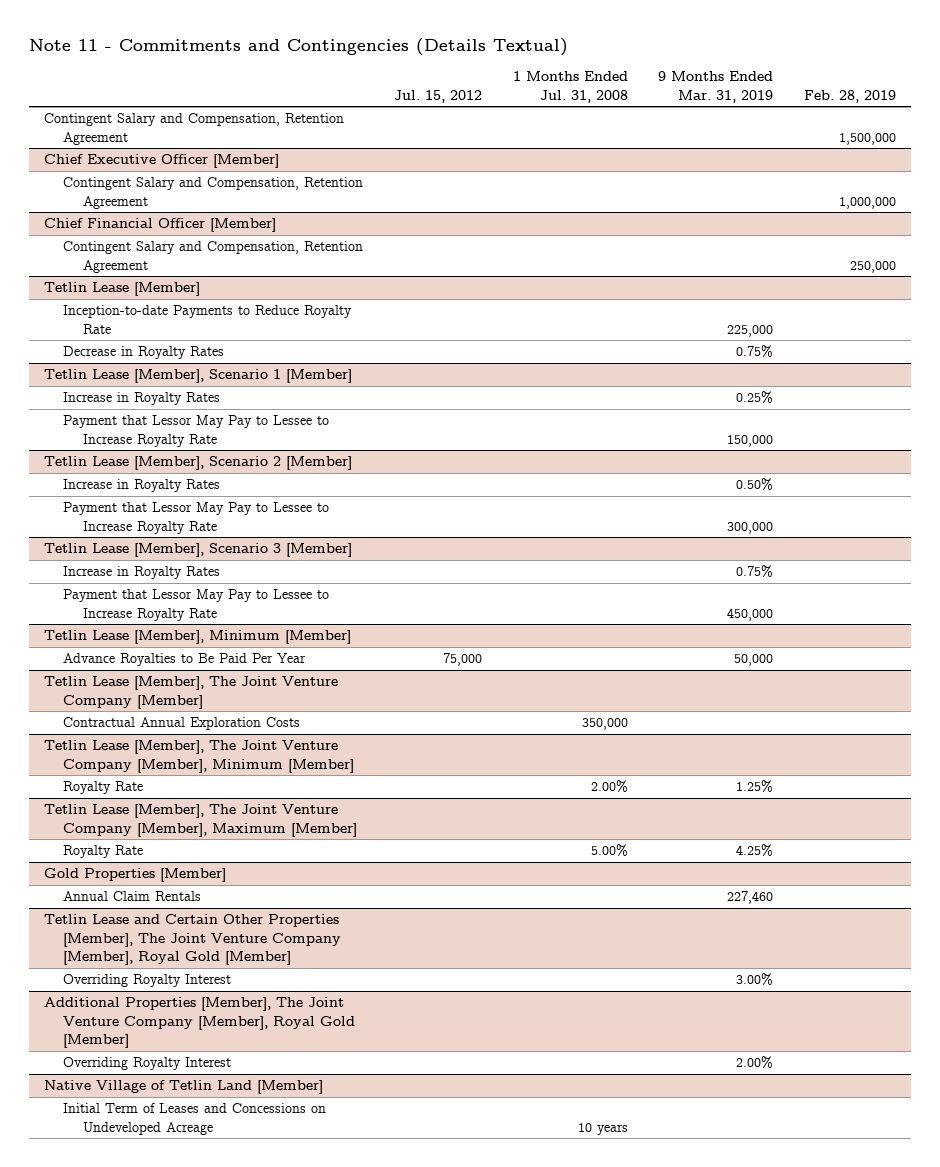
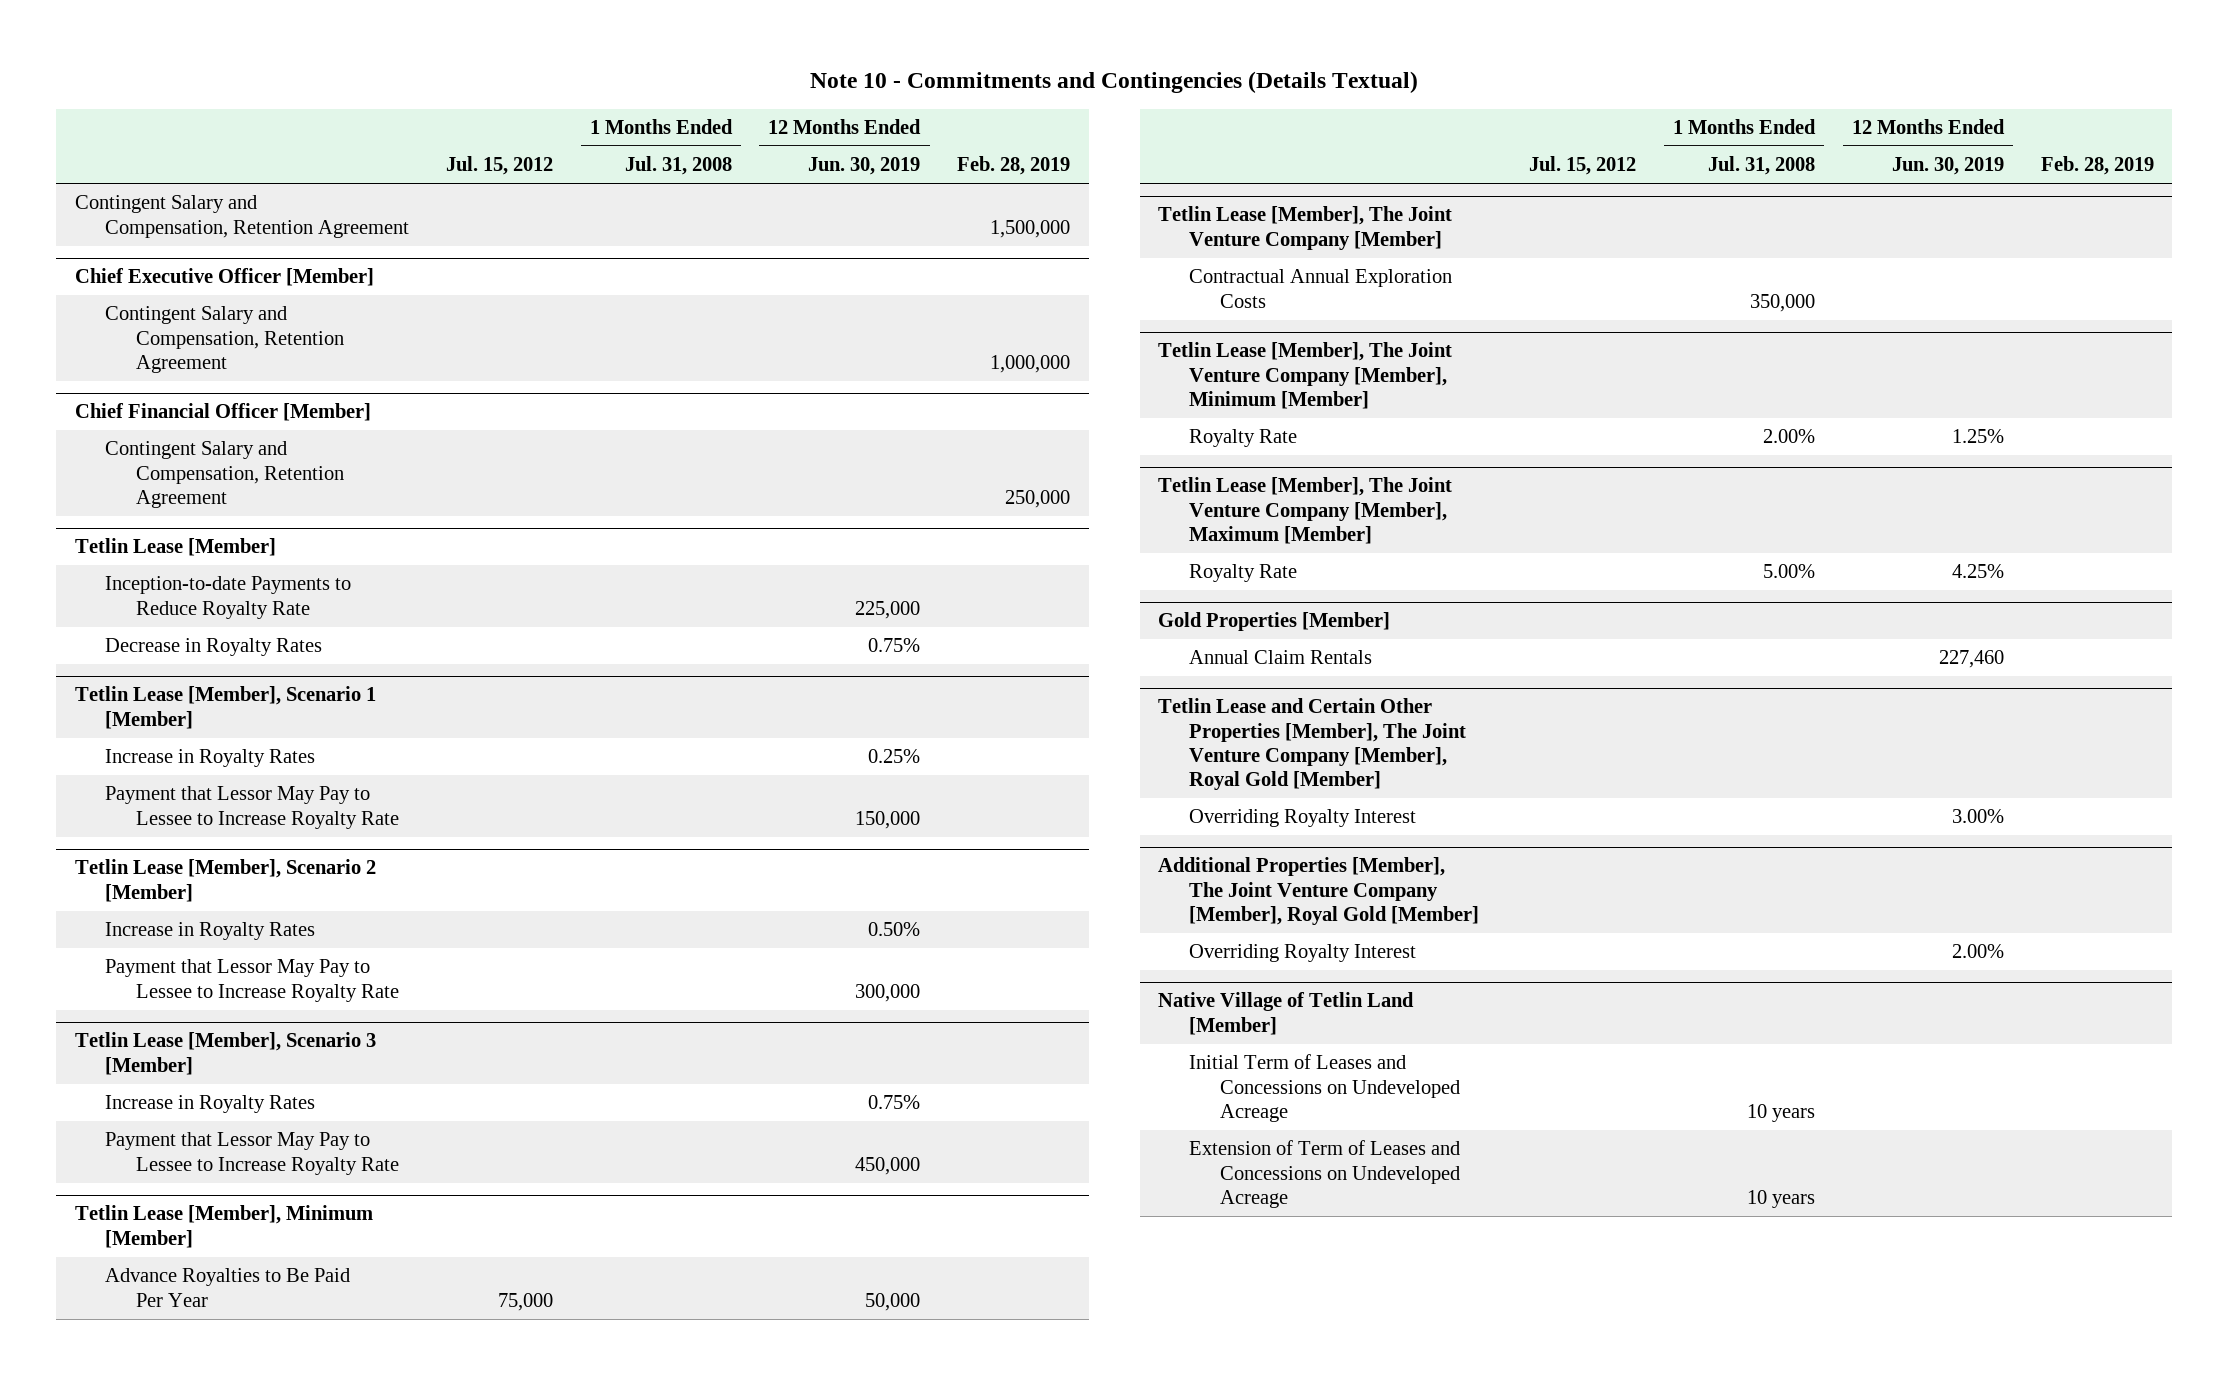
- Note 11 - Commitments and Contingencies (Details Textual)
+ Note 10 - Commitments and Contingencies (Details Textual)
- | Jul. 15, 2012 | 1 Months Ended Jul. 31, 2008 | 9 Months Ended Mar. 31, 2019 | Feb. 28, 2019
+ | Jul. 15, 2012 | 1 Months Ended Jul. 31, 2008 | 12 Months Ended Jun. 30, 2019 | Feb. 28, 2019
@ Native Village of Tetlin Land [Member]
+ Extension of Term of Leases and Concessions on Undeveloped Acreage | | 10 years | |

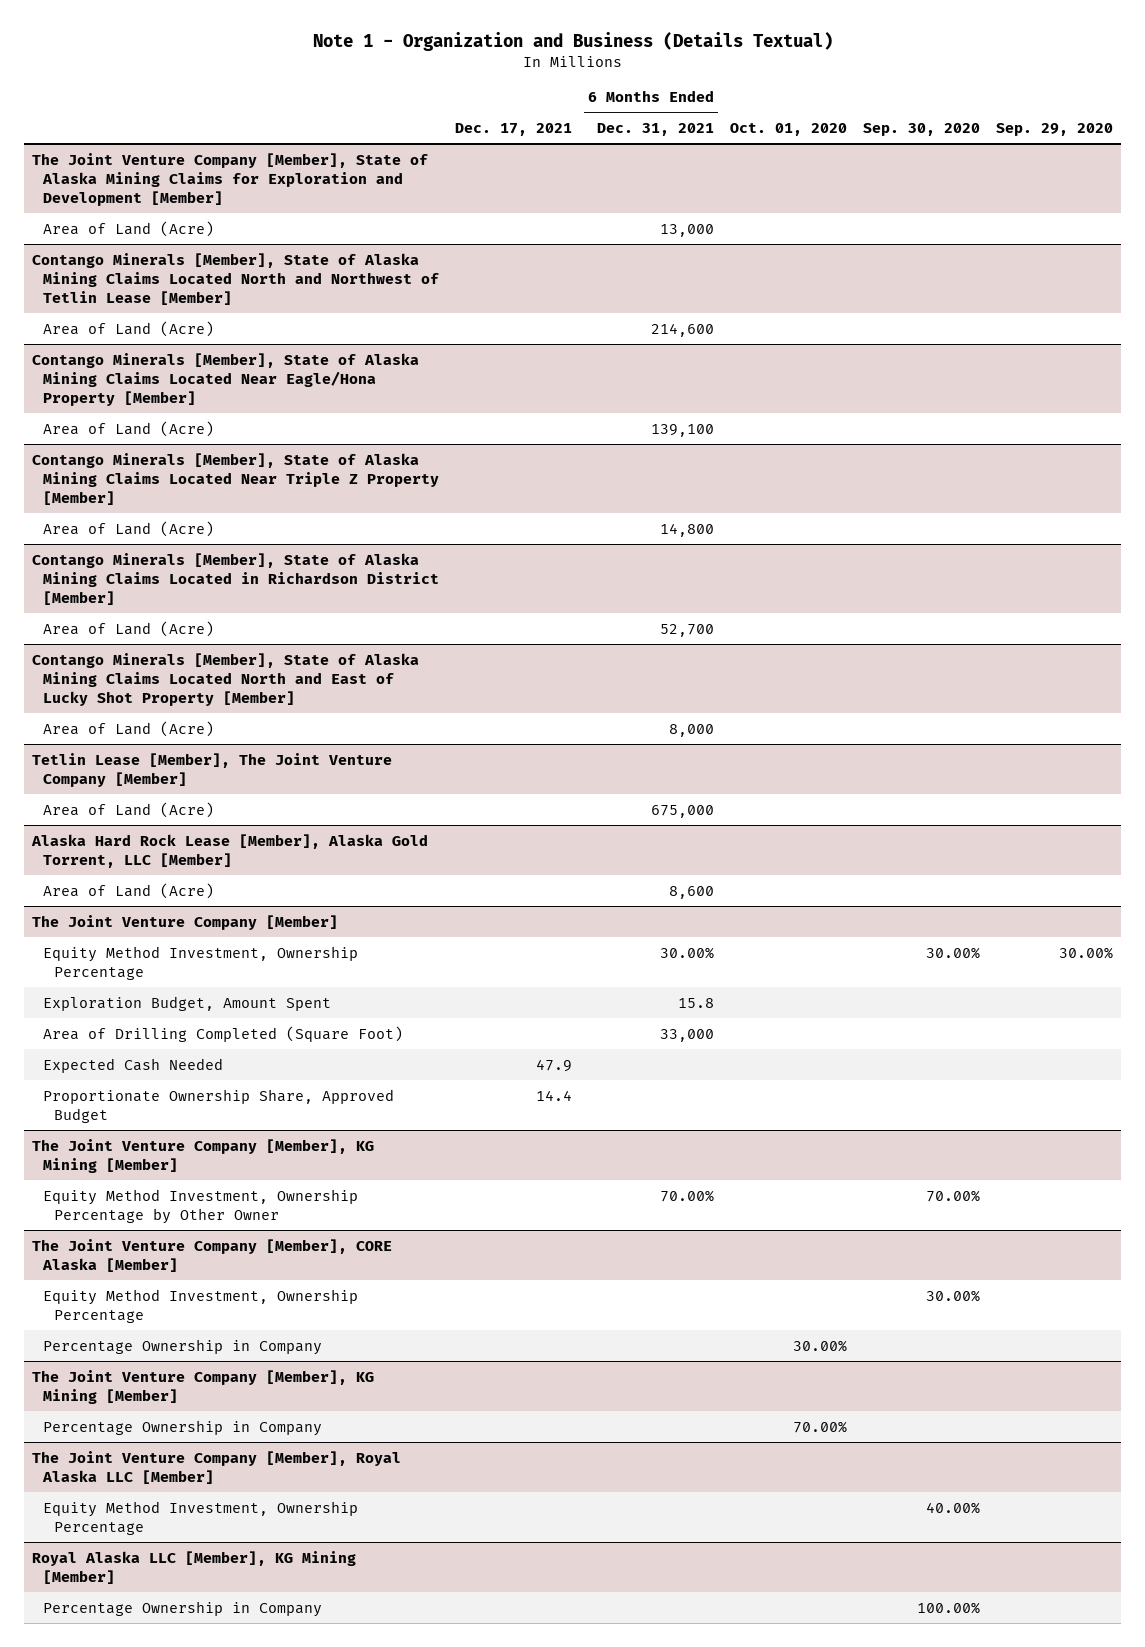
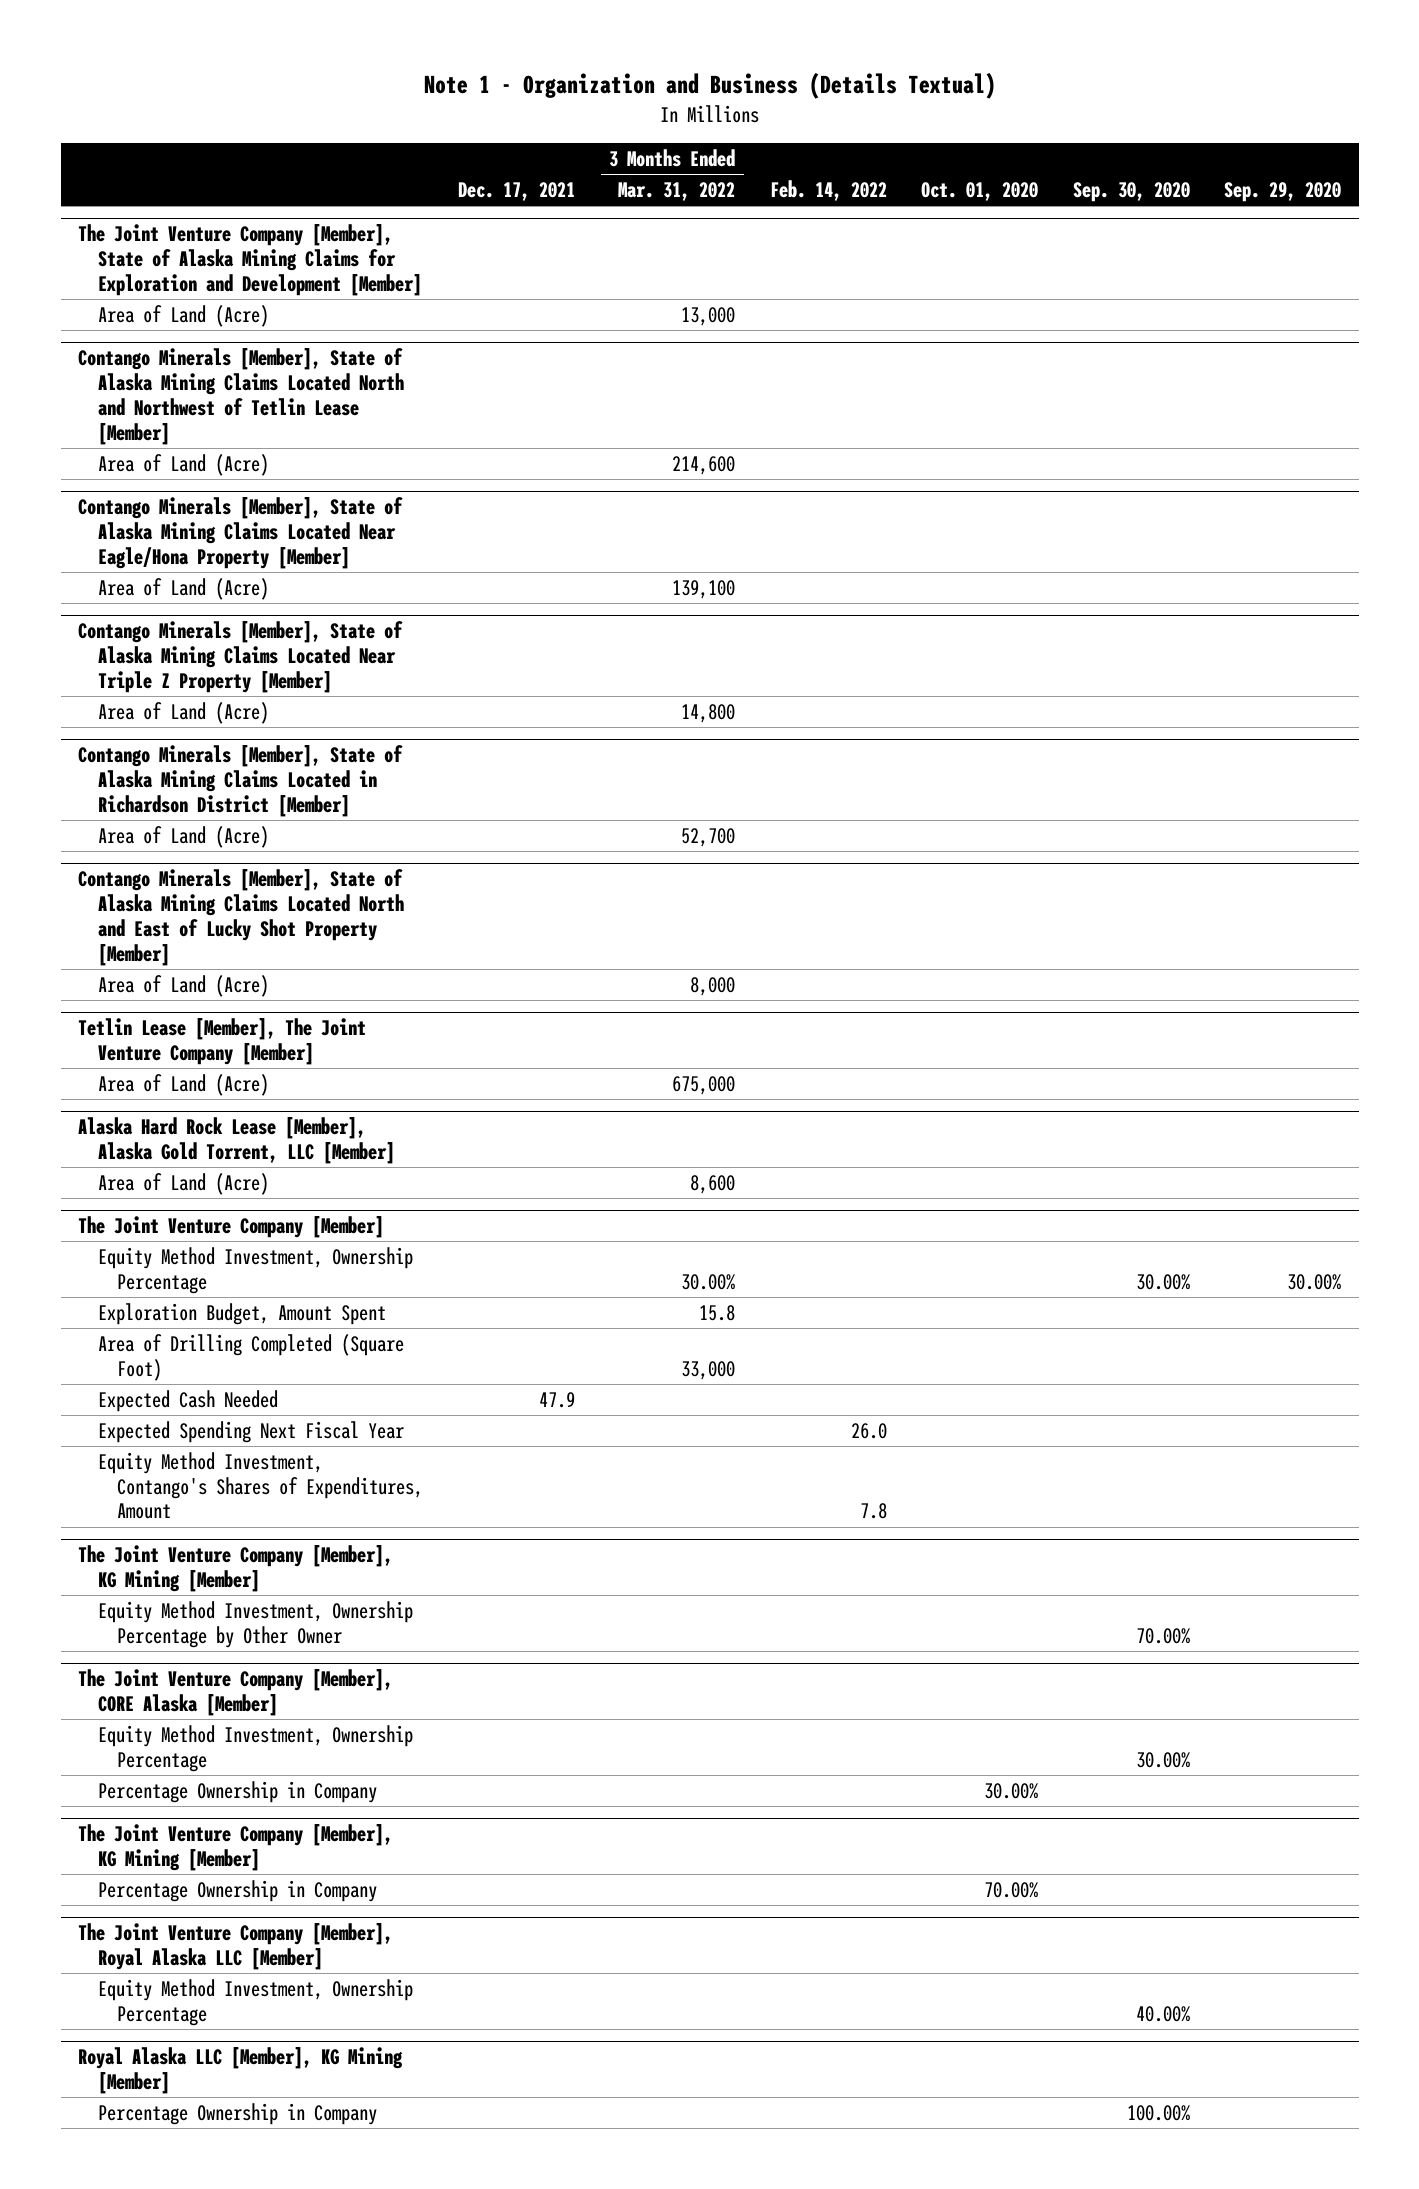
- | Dec. 17, 2021 | 6 Months Ended Dec. 31, 2021 | Oct. 01, 2020 | Sep. 30, 2020 | Sep. 29, 2020
+ | Dec. 17, 2021 | 3 Months Ended Mar. 31, 2022 | Feb. 14, 2022 | Oct. 01, 2020 | Sep. 30, 2020 | Sep. 29, 2020
@ The Joint Venture Company [Member]
- Proportionate Ownership Share, Approved Budget | 14.4 | | | |
+ Expected Spending Next Fiscal Year | | | 26.0 | | |
+ Equity Method Investment, Contango's Shares of Expenditures, Amount | | | 7.8 | | |

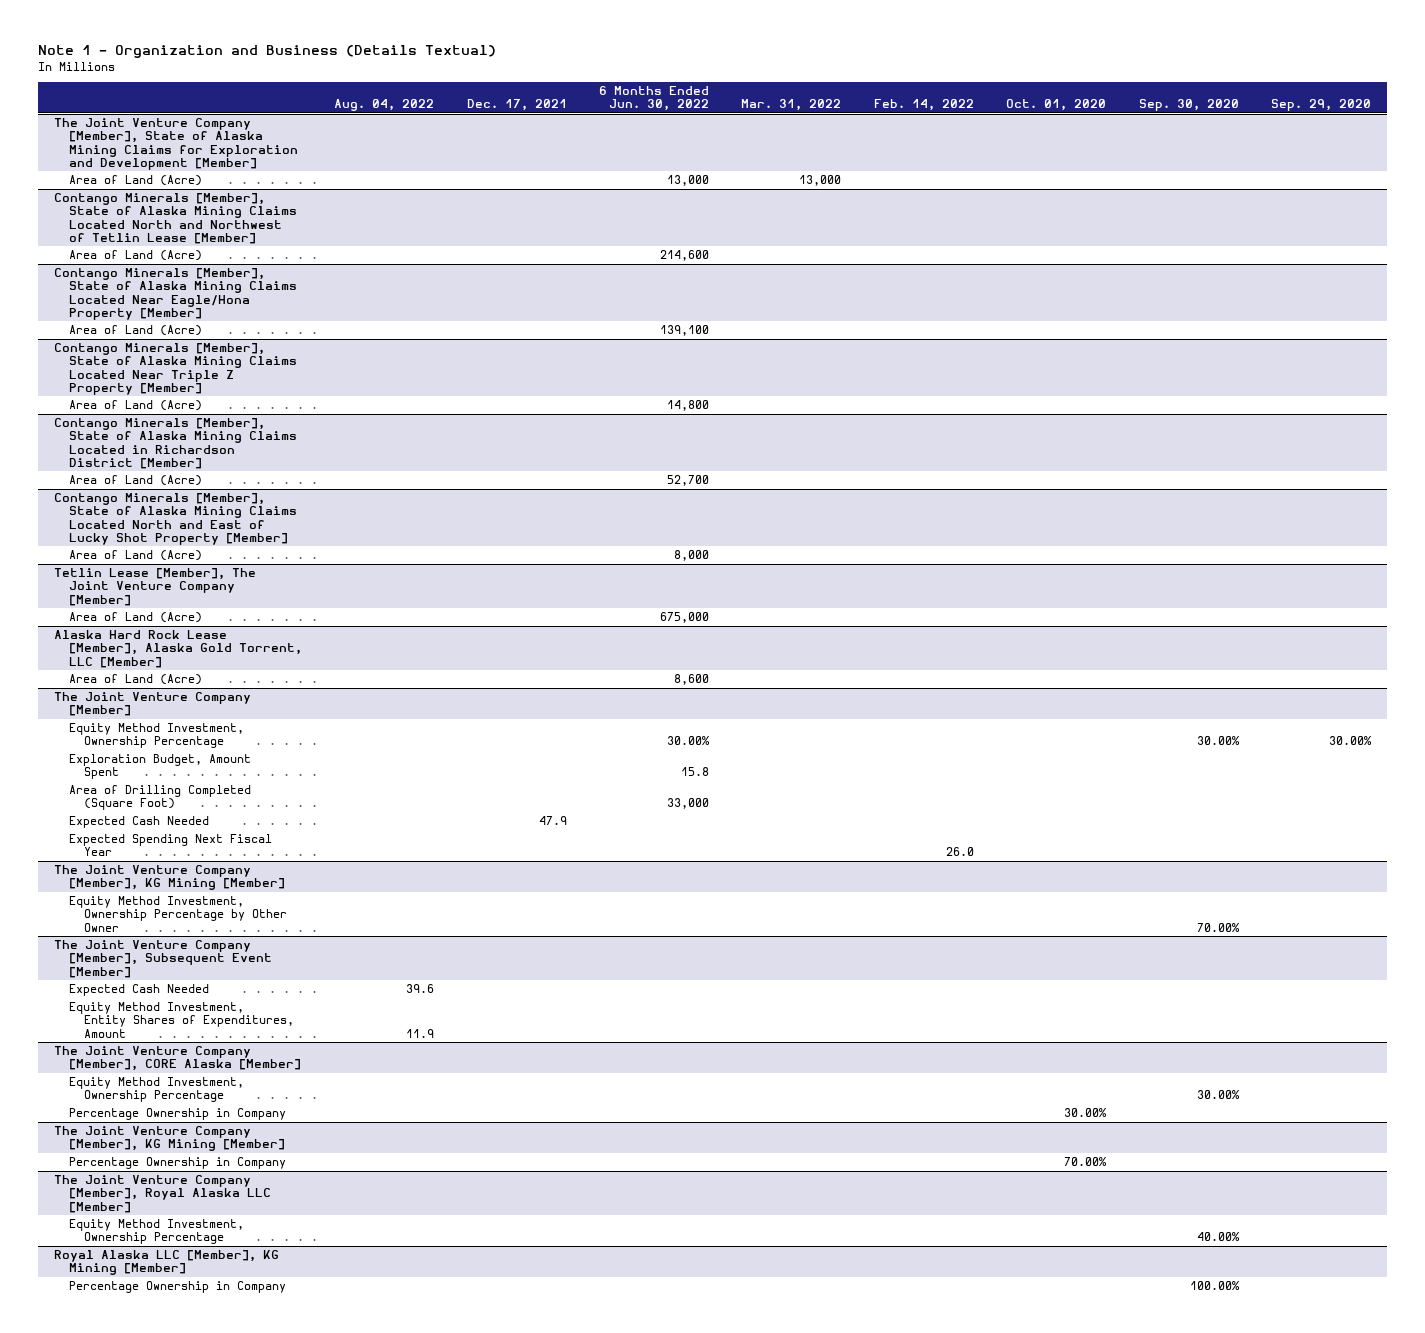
- | Dec. 17, 2021 | 3 Months Ended Mar. 31, 2022 | Feb. 14, 2022 | Oct. 01, 2020 | Sep. 30, 2020 | Sep. 29, 2020
+ | Aug. 04, 2022 | Dec. 17, 2021 | 6 Months Ended Jun. 30, 2022 | Mar. 31, 2022 | Feb. 14, 2022 | Oct. 01, 2020 | Sep. 30, 2020 | Sep. 29, 2020
@ The Joint Venture Company [Member]
- Equity Method Investment, Contango's Shares of Expenditures, Amount | | | 7.8 | | |
+ The Joint Venture Company [Member], Subsequent Event [Member]
+ Expected Cash Needed | 39.6 | | | | | | |
+ Equity Method Investment, Entity Shares of Expenditures, Amount | 11.9 | | | | | | |

